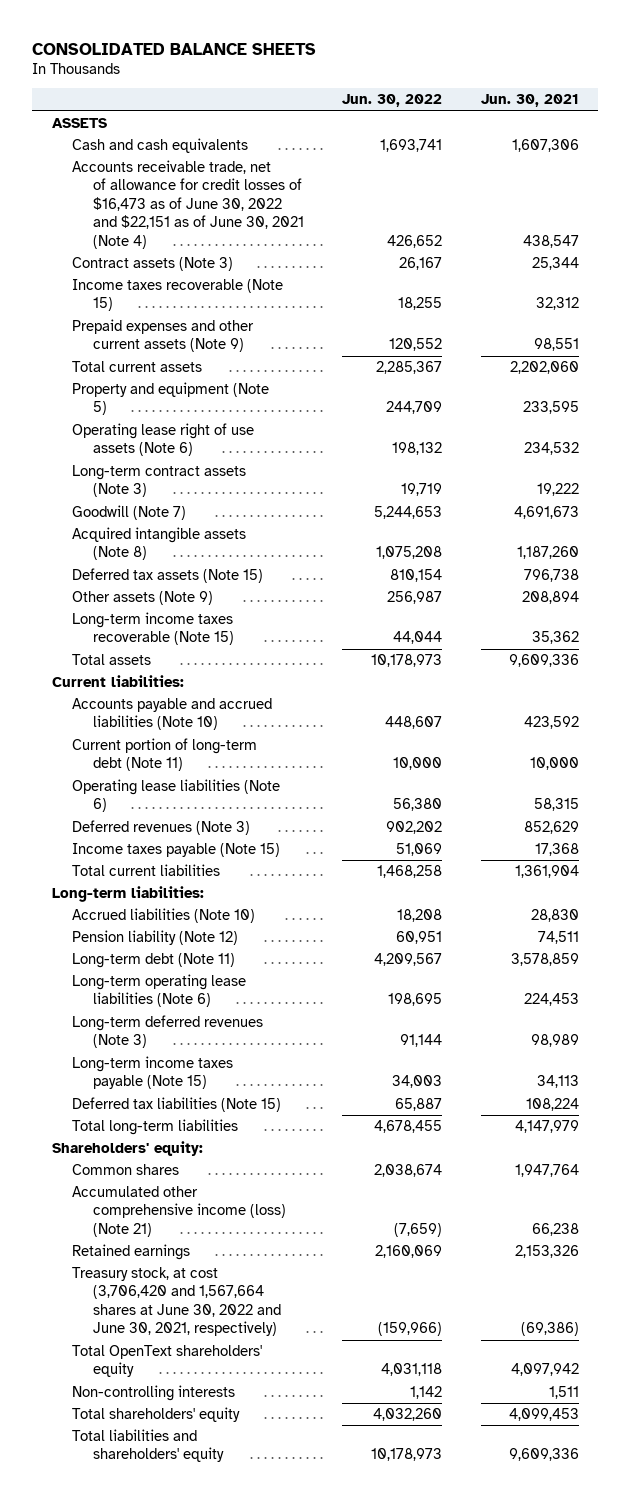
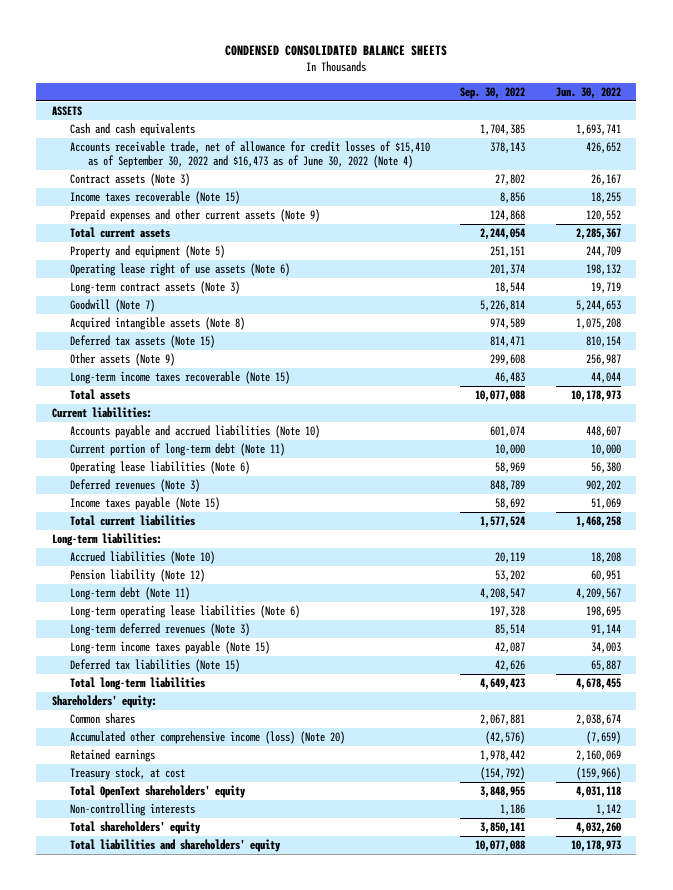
- CONSOLIDATED BALANCE SHEETS
+ CONDENSED CONSOLIDATED BALANCE SHEETS
- | Jun. 30, 2022 | Jun. 30, 2021
+ | Sep. 30, 2022 | Jun. 30, 2022
- Accounts receivable trade, net of allowance for credit losses of $16,473 as of June 30, 2022 and $22,151 as of June 30, 2021 (Note 4) | 426,652 | 438,547
+ Accounts receivable trade, net of allowance for credit losses of $15,410 as of September 30, 2022 and $16,473 as of June 30, 2022 (Note 4) | 378,143 | 426,652
- Accumulated other comprehensive income (loss) (Note 21) | (7,659) | 66,238
+ Accumulated other comprehensive income (loss) (Note 20) | (42,576) | (7,659)
- Treasury stock, at cost (3,706,420 and 1,567,664 shares at June 30, 2022 and June 30, 2021, respectively) | (159,966) | (69,386)
+ Treasury stock, at cost | (154,792) | (159,966)

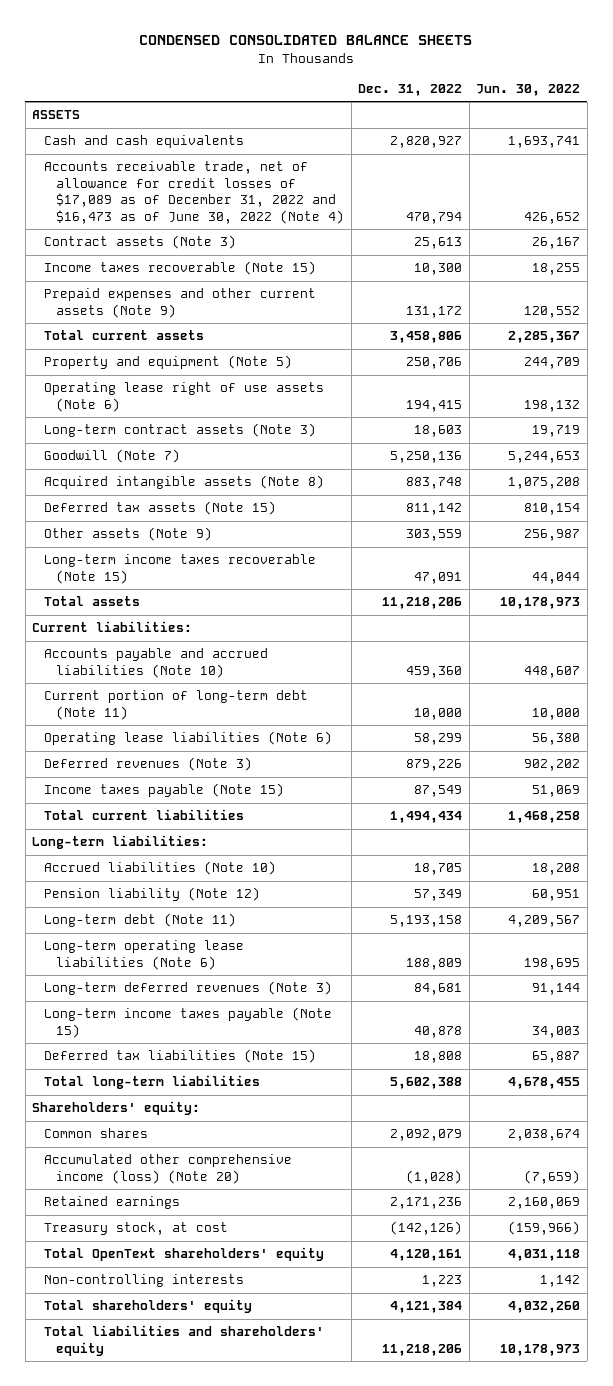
- | Sep. 30, 2022 | Jun. 30, 2022
+ | Dec. 31, 2022 | Jun. 30, 2022
- Accounts receivable trade, net of allowance for credit losses of $15,410 as of September 30, 2022 and $16,473 as of June 30, 2022 (Note 4) | 378,143 | 426,652
+ Accounts receivable trade, net of allowance for credit losses of $17,089 as of December 31, 2022 and $16,473 as of June 30, 2022 (Note 4) | 470,794 | 426,652

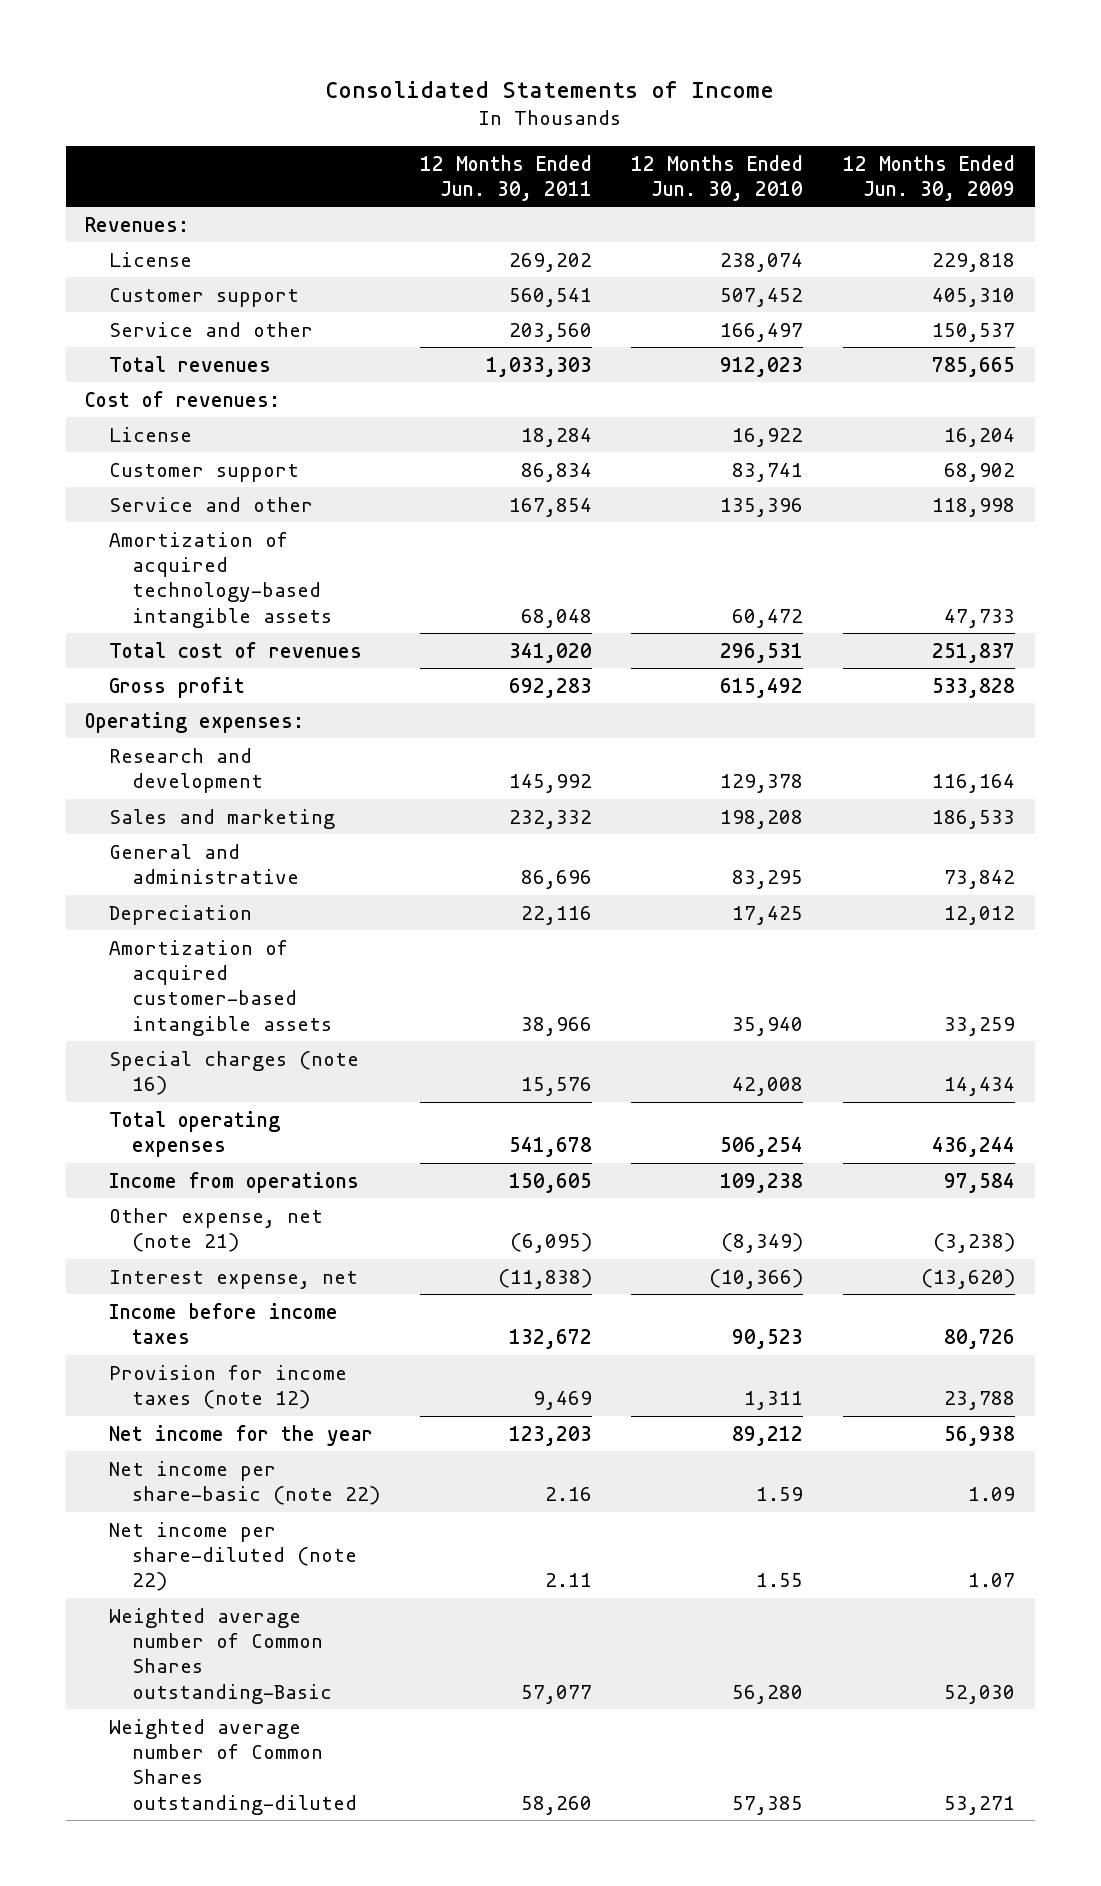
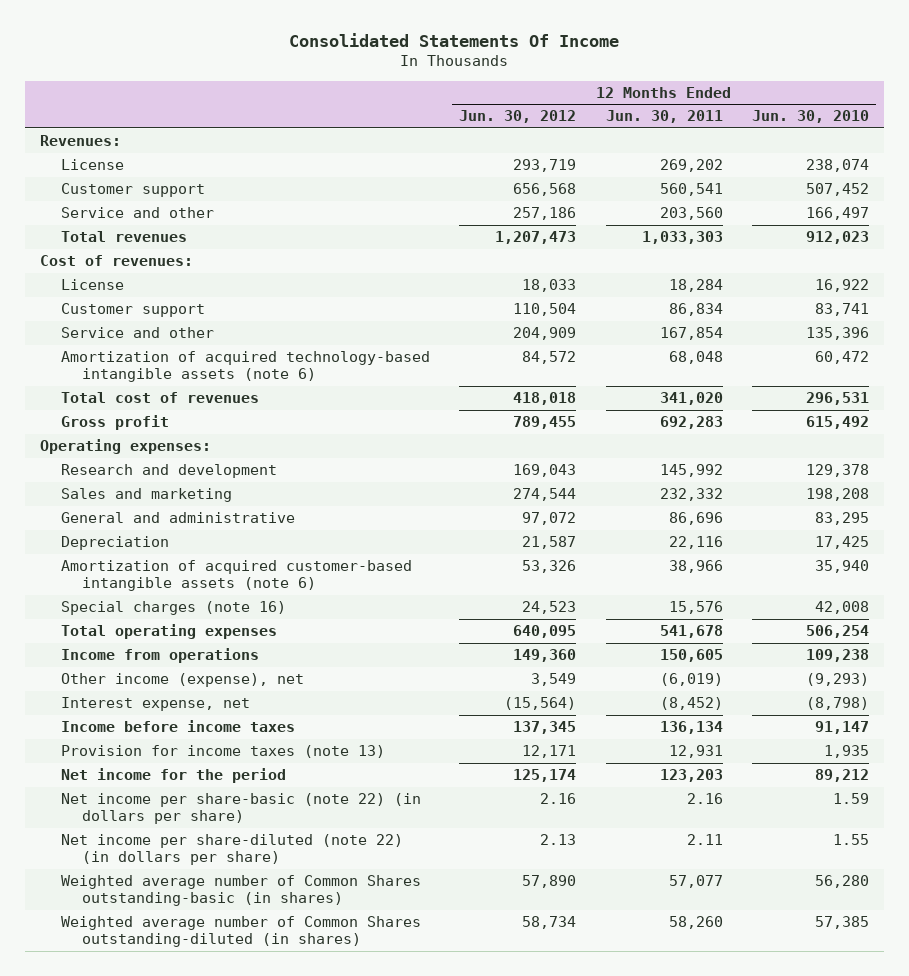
- Consolidated Statements of Income
+ Consolidated Statements Of Income
- | 12 Months Ended Jun. 30, 2011 | 12 Months Ended Jun. 30, 2010 | 12 Months Ended Jun. 30, 2009
+ | 12 Months Ended Jun. 30, 2012 | 12 Months Ended Jun. 30, 2011 | 12 Months Ended Jun. 30, 2010
- Amortization of acquired technology-based intangible assets | 68,048 | 60,472 | 47,733
+ Amortization of acquired technology-based intangible assets (note 6) | 84,572 | 68,048 | 60,472
- Amortization of acquired customer-based intangible assets | 38,966 | 35,940 | 33,259
+ Amortization of acquired customer-based intangible assets (note 6) | 53,326 | 38,966 | 35,940
- Other expense, net (note 21) | (6,095) | (8,349) | (3,238)
- Interest expense, net | (11,838) | (10,366) | (13,620)
- Income before income taxes | 132,672 | 90,523 | 80,726
- Provision for income taxes (note 12) | 9,469 | 1,311 | 23,788
- Net income for the year | 123,203 | 89,212 | 56,938
- Net income per share-basic (note 22) | 2.16 | 1.59 | 1.09
- Net income per share-diluted (note 22) | 2.11 | 1.55 | 1.07
- Weighted average number of Common Shares outstanding-Basic | 57,077 | 56,280 | 52,030
- Weighted average number of Common Shares outstanding-diluted | 58,260 | 57,385 | 53,271
+ Other income (expense), net | 3,549 | (6,019) | (9,293)
+ Interest expense, net | (15,564) | (8,452) | (8,798)
+ Income before income taxes | 137,345 | 136,134 | 91,147
+ Provision for income taxes (note 13) | 12,171 | 12,931 | 1,935
+ Net income for the period | 125,174 | 123,203 | 89,212
+ Net income per share-basic (note 22) (in dollars per share) | 2.16 | 2.16 | 1.59
+ Net income per share-diluted (note 22) (in dollars per share) | 2.13 | 2.11 | 1.55
+ Weighted average number of Common Shares outstanding-basic (in shares) | 57,890 | 57,077 | 56,280
+ Weighted average number of Common Shares outstanding-diluted (in shares) | 58,734 | 58,260 | 57,385

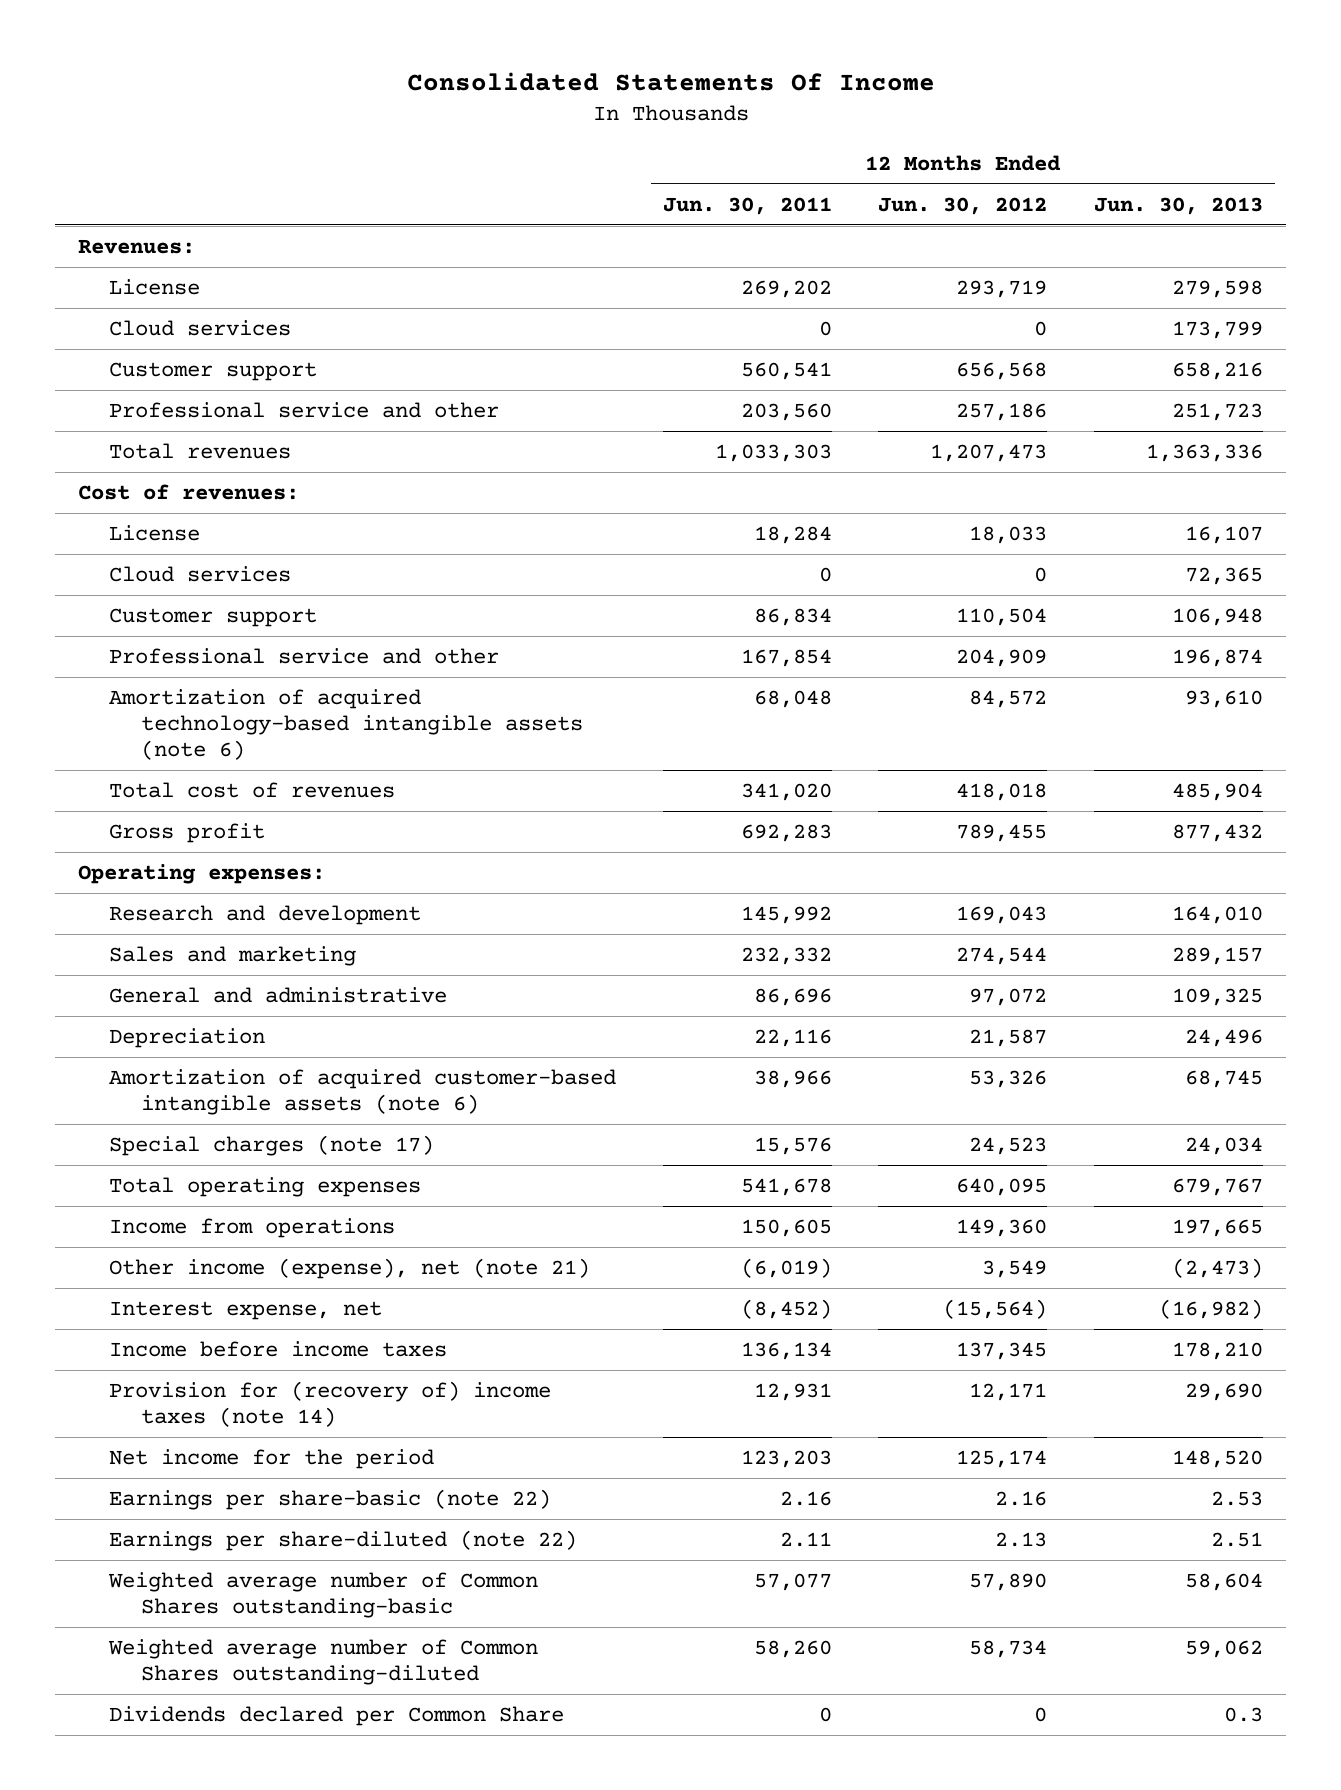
- | 12 Months Ended Jun. 30, 2012 | 12 Months Ended Jun. 30, 2011 | 12 Months Ended Jun. 30, 2010
+ | 12 Months Ended Jun. 30, 2011 | 12 Months Ended Jun. 30, 2012 | 12 Months Ended Jun. 30, 2013
+ Cloud services | 0 | 0 | 173,799
- Service and other | 257,186 | 203,560 | 166,497
+ Professional service and other | 203,560 | 257,186 | 251,723
+ Cloud services | 0 | 0 | 72,365
- Service and other | 204,909 | 167,854 | 135,396
+ Professional service and other | 167,854 | 204,909 | 196,874
- Special charges (note 16) | 24,523 | 15,576 | 42,008
+ Special charges (note 17) | 15,576 | 24,523 | 24,034
- Other income (expense), net | 3,549 | (6,019) | (9,293)
+ Other income (expense), net (note 21) | (6,019) | 3,549 | (2,473)
- Provision for income taxes (note 13) | 12,171 | 12,931 | 1,935
+ Provision for (recovery of) income taxes (note 14) | 12,931 | 12,171 | 29,690
- Net income per share-basic (note 22) (in dollars per share) | 2.16 | 2.16 | 1.59
- Net income per share-diluted (note 22) (in dollars per share) | 2.13 | 2.11 | 1.55
- Weighted average number of Common Shares outstanding-basic (in shares) | 57,890 | 57,077 | 56,280
- Weighted average number of Common Shares outstanding-diluted (in shares) | 58,734 | 58,260 | 57,385
+ Earnings per share-basic (note 22) | 2.16 | 2.16 | 2.53
+ Earnings per share-diluted (note 22) | 2.11 | 2.13 | 2.51
+ Weighted average number of Common Shares outstanding-basic | 57,077 | 57,890 | 58,604
+ Weighted average number of Common Shares outstanding-diluted | 58,260 | 58,734 | 59,062
+ Dividends declared per Common Share | 0 | 0 | 0.3

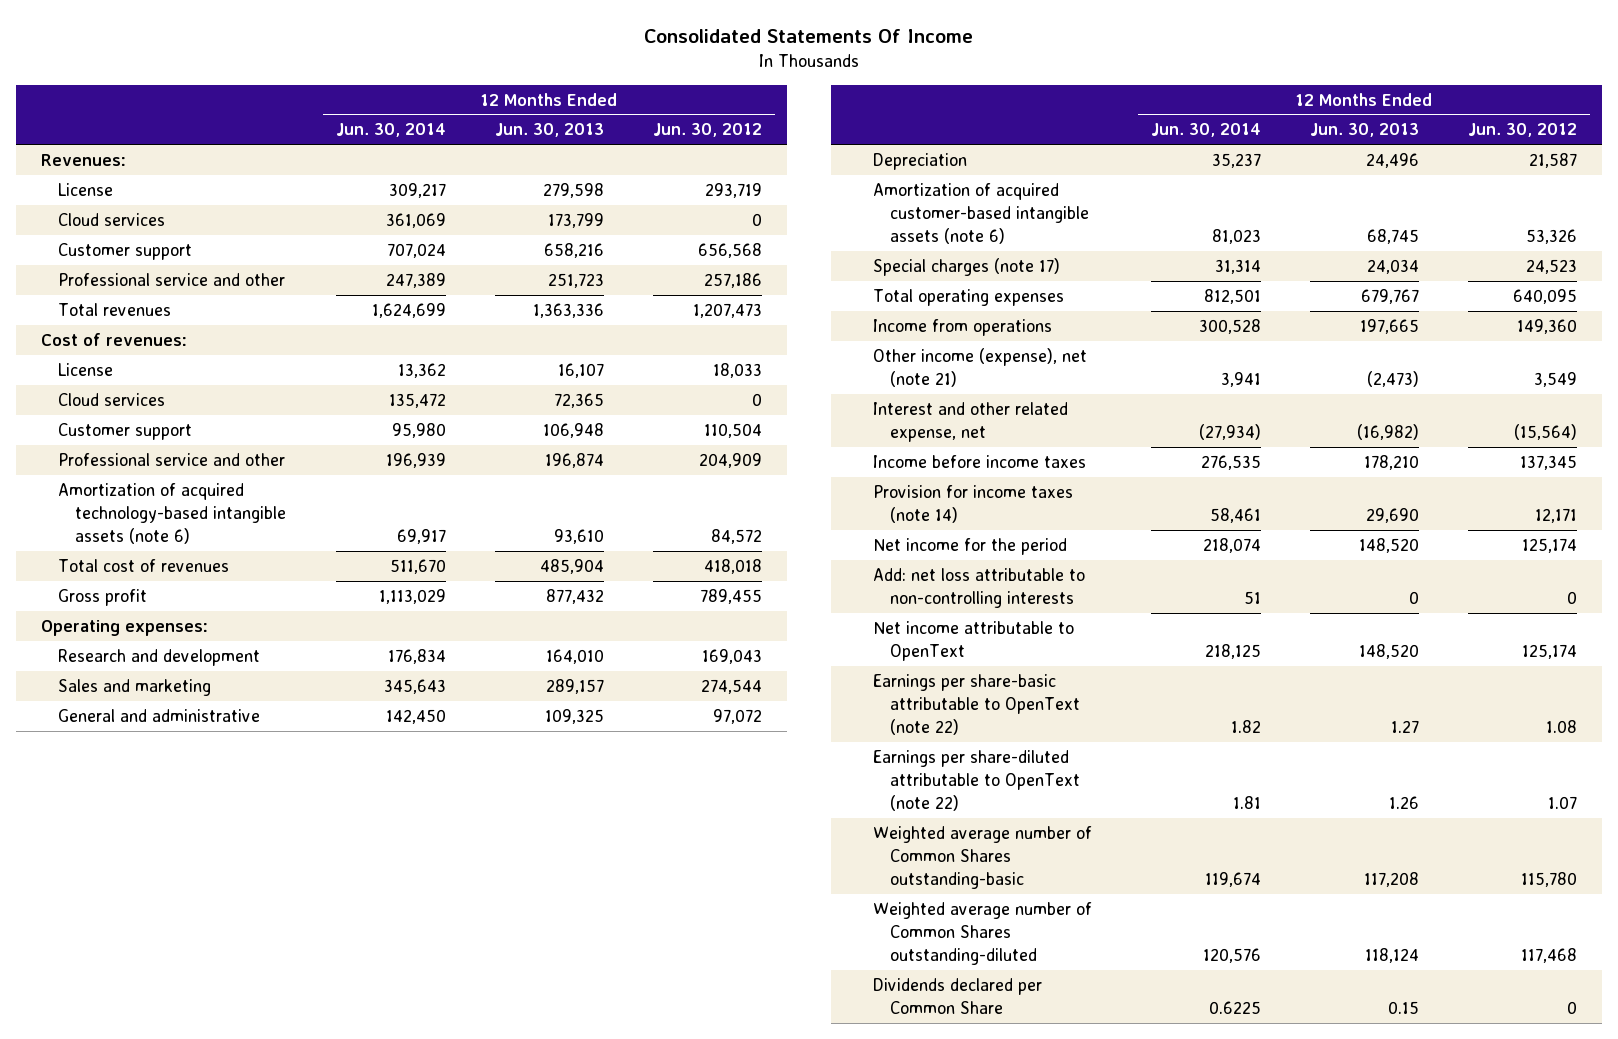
- | 12 Months Ended Jun. 30, 2011 | 12 Months Ended Jun. 30, 2012 | 12 Months Ended Jun. 30, 2013
+ | 12 Months Ended Jun. 30, 2014 | 12 Months Ended Jun. 30, 2013 | 12 Months Ended Jun. 30, 2012
- Interest expense, net | (8,452) | (15,564) | (16,982)
+ Interest and other related expense, net | (27,934) | (16,982) | (15,564)
- Provision for (recovery of) income taxes (note 14) | 12,931 | 12,171 | 29,690
+ Provision for income taxes (note 14) | 58,461 | 29,690 | 12,171
- Earnings per share-basic (note 22) | 2.16 | 2.16 | 2.53
- Earnings per share-diluted (note 22) | 2.11 | 2.13 | 2.51
- Weighted average number of Common Shares outstanding-basic | 57,077 | 57,890 | 58,604
- Weighted average number of Common Shares outstanding-diluted | 58,260 | 58,734 | 59,062
- Dividends declared per Common Share | 0 | 0 | 0.3
+ Add: net loss attributable to non-controlling interests | 51 | 0 | 0
+ Net income attributable to OpenText | 218,125 | 148,520 | 125,174
+ Earnings per share-basic attributable to OpenText (note 22) | 1.82 | 1.27 | 1.08
+ Earnings per share-diluted attributable to OpenText (note 22) | 1.81 | 1.26 | 1.07
+ Weighted average number of Common Shares outstanding-basic | 119,674 | 117,208 | 115,780
+ Weighted average number of Common Shares outstanding-diluted | 120,576 | 118,124 | 117,468
+ Dividends declared per Common Share | 0.6225 | 0.15 | 0

